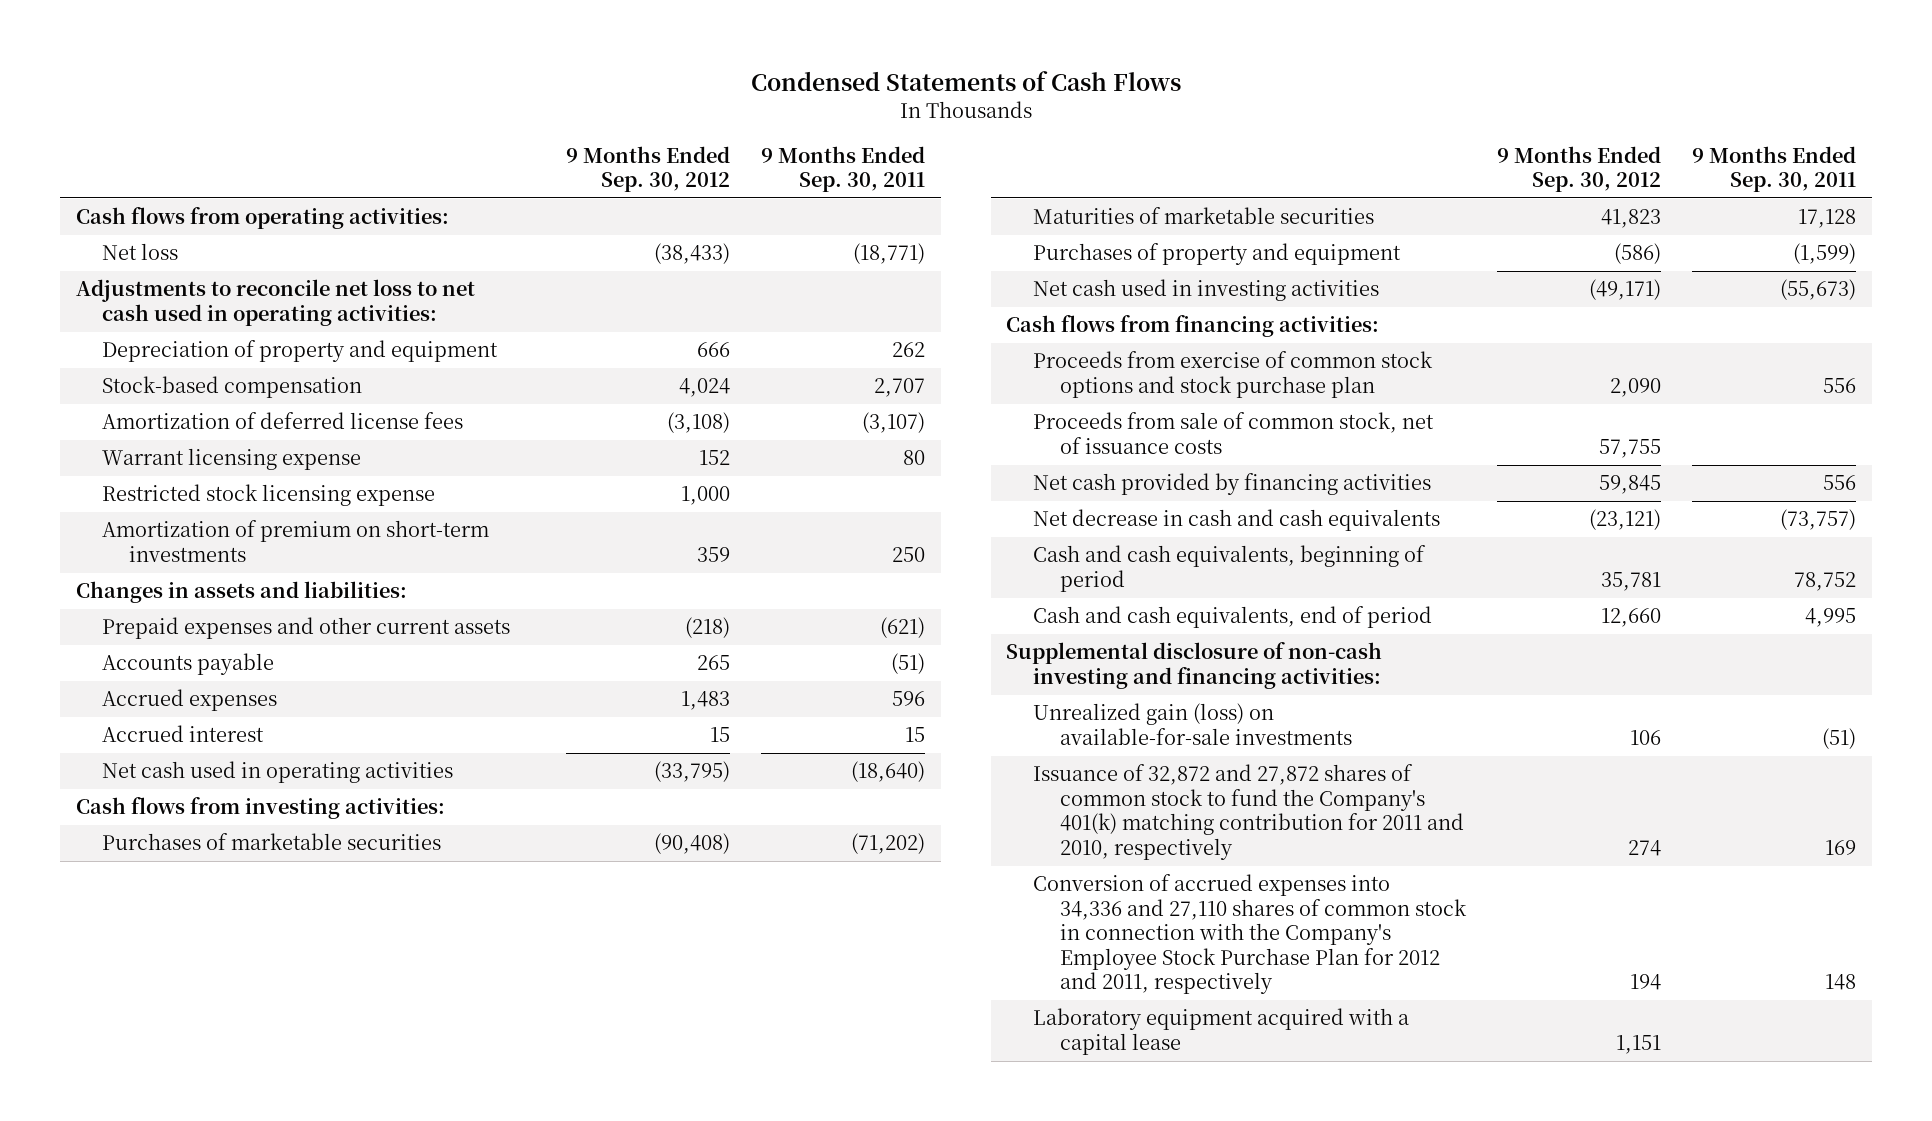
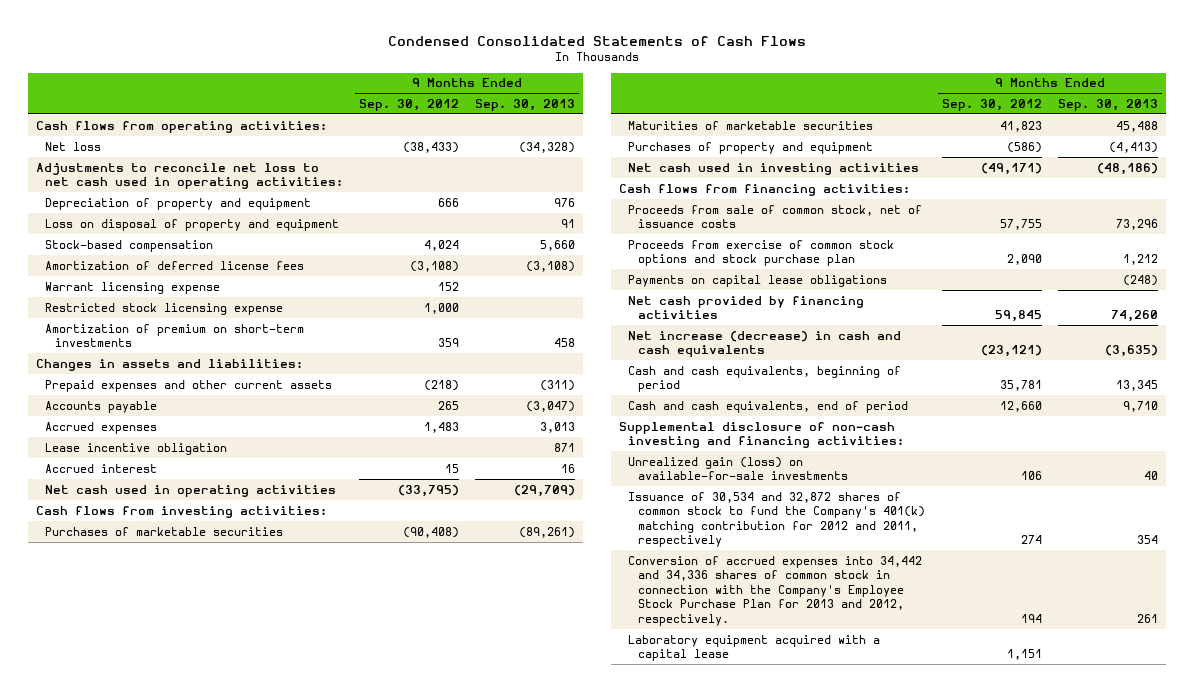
- Condensed Statements of Cash Flows
+ Condensed Consolidated Statements of Cash Flows
- | 9 Months Ended Sep. 30, 2012 | 9 Months Ended Sep. 30, 2011
+ | 9 Months Ended Sep. 30, 2012 | 9 Months Ended Sep. 30, 2013
+ Loss on disposal of property and equipment | | 91
+ Lease incentive obligation | | 871
moved down: Proceeds from exercise of common stock options and stock purchase plan | 2,090 | 1,212
+ Payments on capital lease obligations | | (248)
- Net decrease in cash and cash equivalents | (23,121) | (73,757)
+ Net increase (decrease) in cash and cash equivalents | (23,121) | (3,635)
- Issuance of 32,872 and 27,872 shares of common stock to fund the Company's 401(k) matching contribution for 2011 and 2010, respectively | 274 | 169
- Conversion of accrued expenses into 34,336 and 27,110 shares of common stock in connection with the Company's Employee Stock Purchase Plan for 2012 and 2011, respectively | 194 | 148
+ Issuance of 30,534 and 32,872 shares of common stock to fund the Company's 401(k) matching contribution for 2012 and 2011, respectively | 274 | 354
+ Conversion of accrued expenses into 34,442 and 34,336 shares of common stock in connection with the Company's Employee Stock Purchase Plan for 2013 and 2012, respectively. | 194 | 261

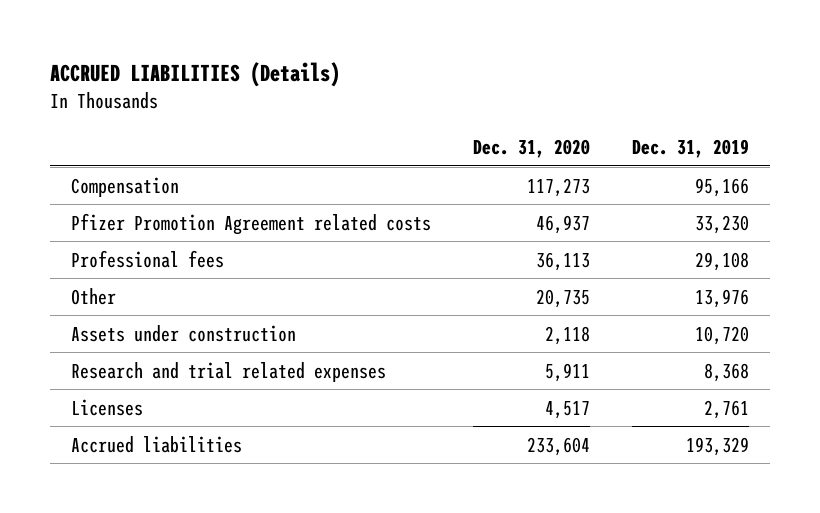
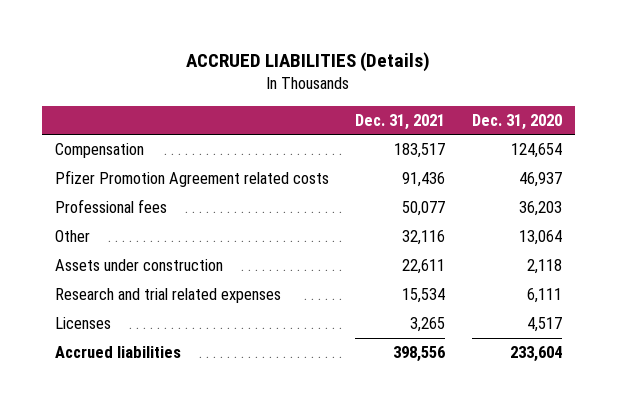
- | Dec. 31, 2020 | Dec. 31, 2019
+ | Dec. 31, 2021 | Dec. 31, 2020
- Compensation | 117,273 | 95,166
+ Compensation | 183,517 | 124,654
- Professional fees | 36,113 | 29,108
- Other | 20,735 | 13,976
+ Professional fees | 50,077 | 36,203
+ Other | 32,116 | 13,064
- Research and trial related expenses | 5,911 | 8,368
+ Research and trial related expenses | 15,534 | 6,111

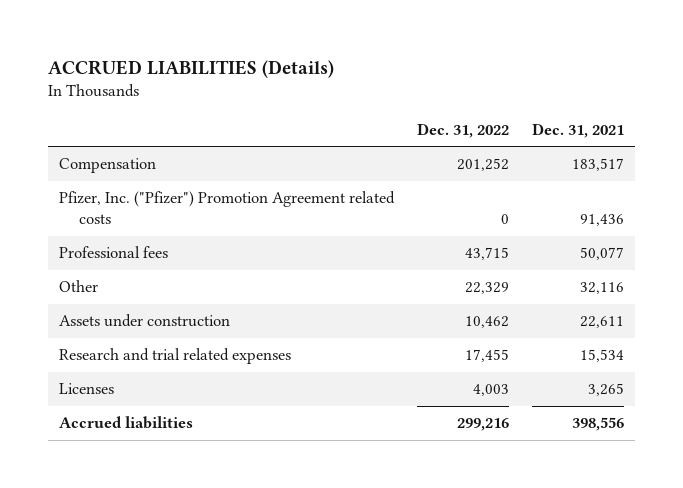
- | Dec. 31, 2021 | Dec. 31, 2020
+ | Dec. 31, 2022 | Dec. 31, 2021
- Pfizer Promotion Agreement related costs | 91,436 | 46,937
+ Pfizer, Inc. ("Pfizer") Promotion Agreement related costs | 0 | 91,436

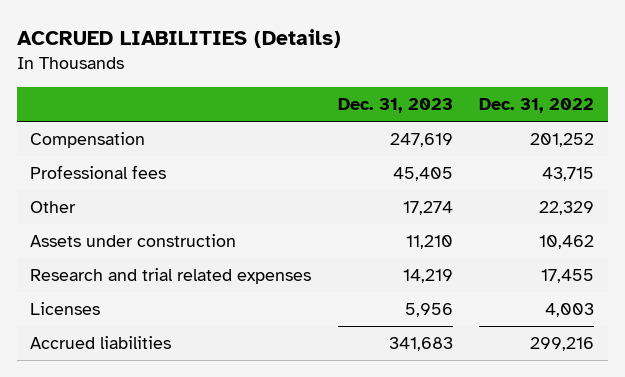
- | Dec. 31, 2022 | Dec. 31, 2021
+ | Dec. 31, 2023 | Dec. 31, 2022
- Pfizer, Inc. ("Pfizer") Promotion Agreement related costs | 0 | 91,436

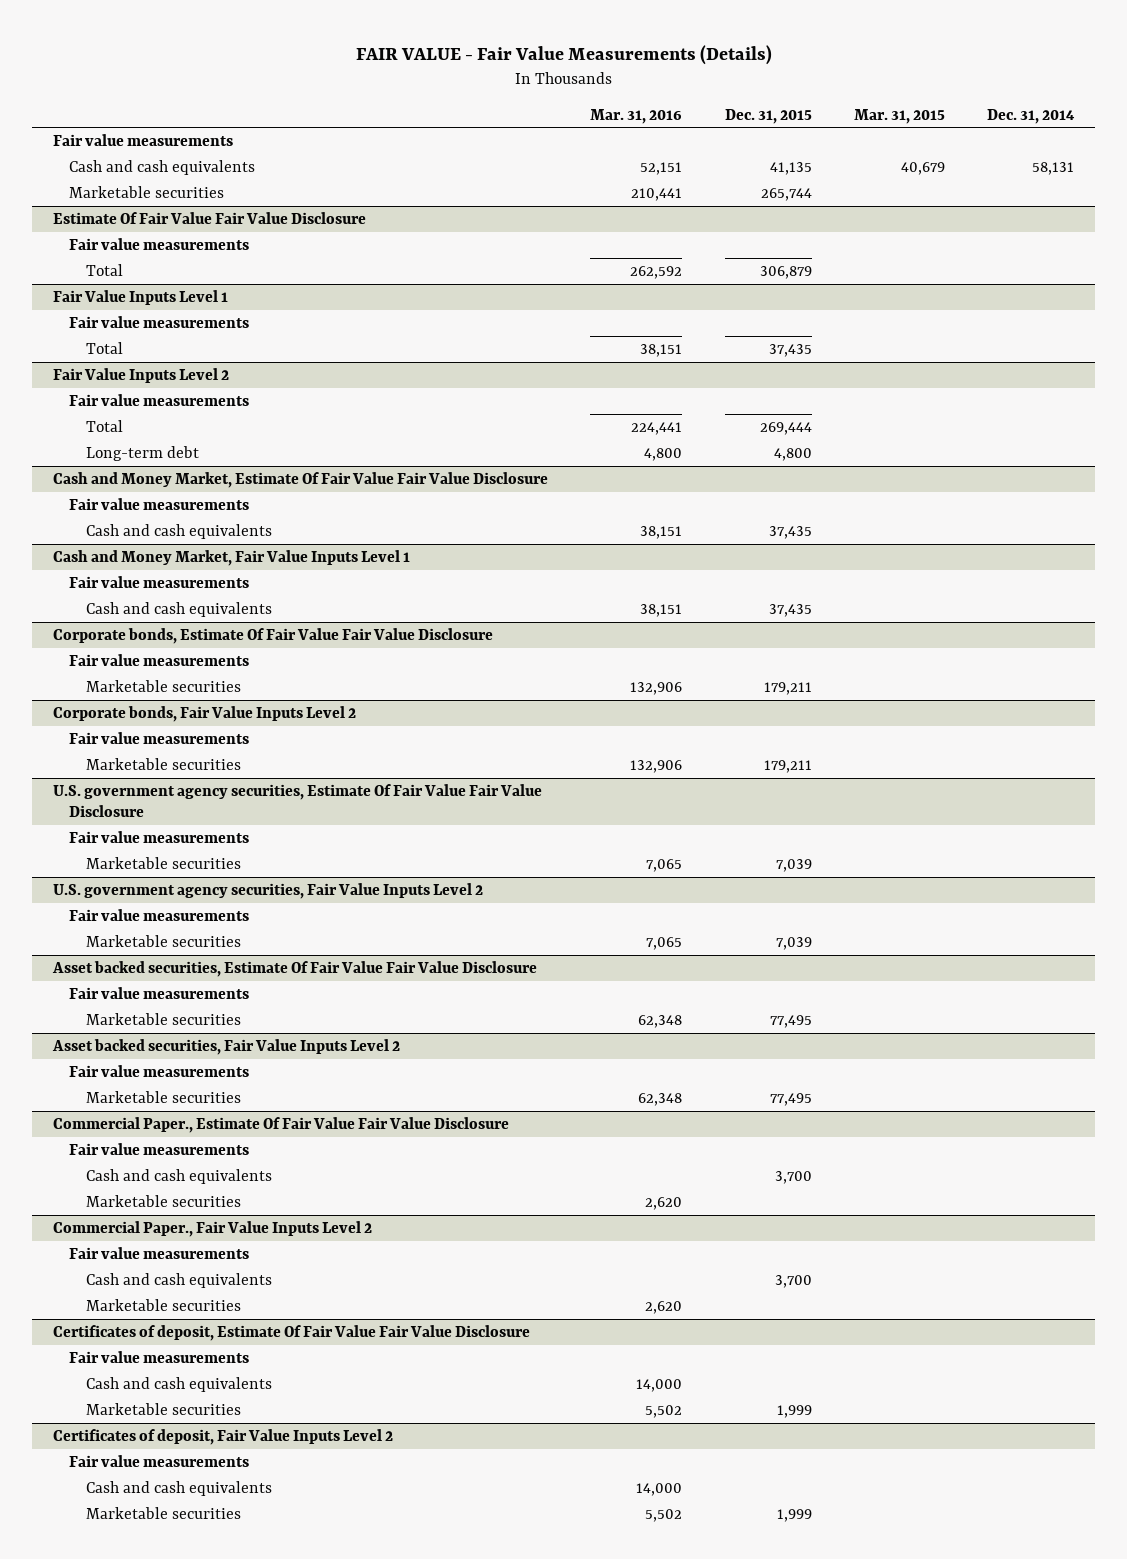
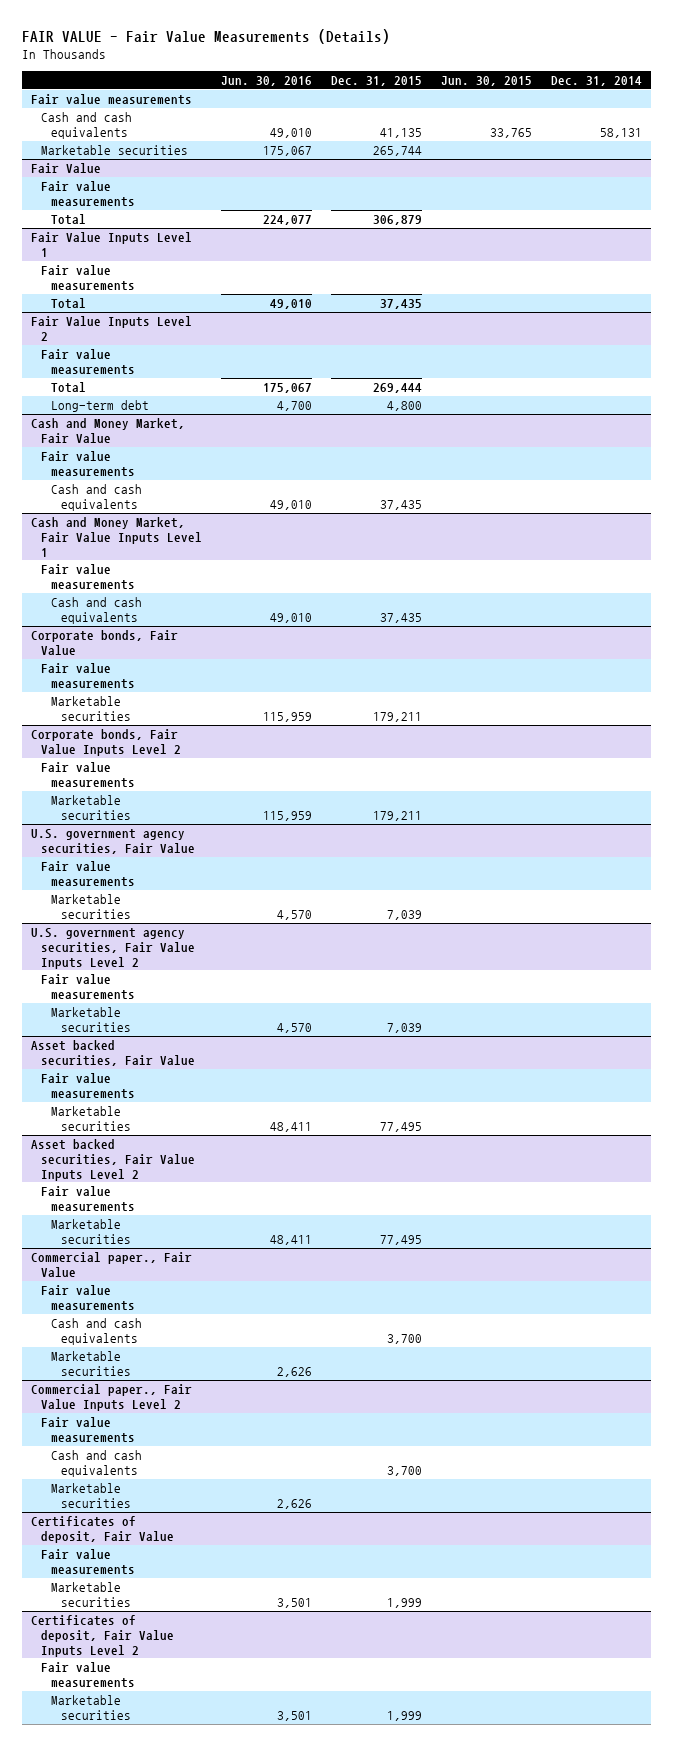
- | Mar. 31, 2016 | Dec. 31, 2015 | Mar. 31, 2015 | Dec. 31, 2014
+ | Jun. 30, 2016 | Dec. 31, 2015 | Jun. 30, 2015 | Dec. 31, 2014
- Estimate Of Fair Value Fair Value Disclosure
+ Fair Value
- Cash and Money Market, Estimate Of Fair Value Fair Value Disclosure
+ Cash and Money Market, Fair Value
- Corporate bonds, Estimate Of Fair Value Fair Value Disclosure
+ Corporate bonds, Fair Value
- U.S. government agency securities, Estimate Of Fair Value Fair Value Disclosure
+ U.S. government agency securities, Fair Value
- Asset backed securities, Estimate Of Fair Value Fair Value Disclosure
+ Asset backed securities, Fair Value
- Commercial Paper., Estimate Of Fair Value Fair Value Disclosure
+ Commercial paper., Fair Value
- Commercial Paper., Fair Value Inputs Level 2
+ Commercial paper., Fair Value Inputs Level 2
- Certificates of deposit, Estimate Of Fair Value Fair Value Disclosure
+ Certificates of deposit, Fair Value
- Cash and cash equivalents | 14,000 | | |
@ Certificates of deposit, Fair Value Inputs Level 2
- Cash and cash equivalents | 14,000 | | |

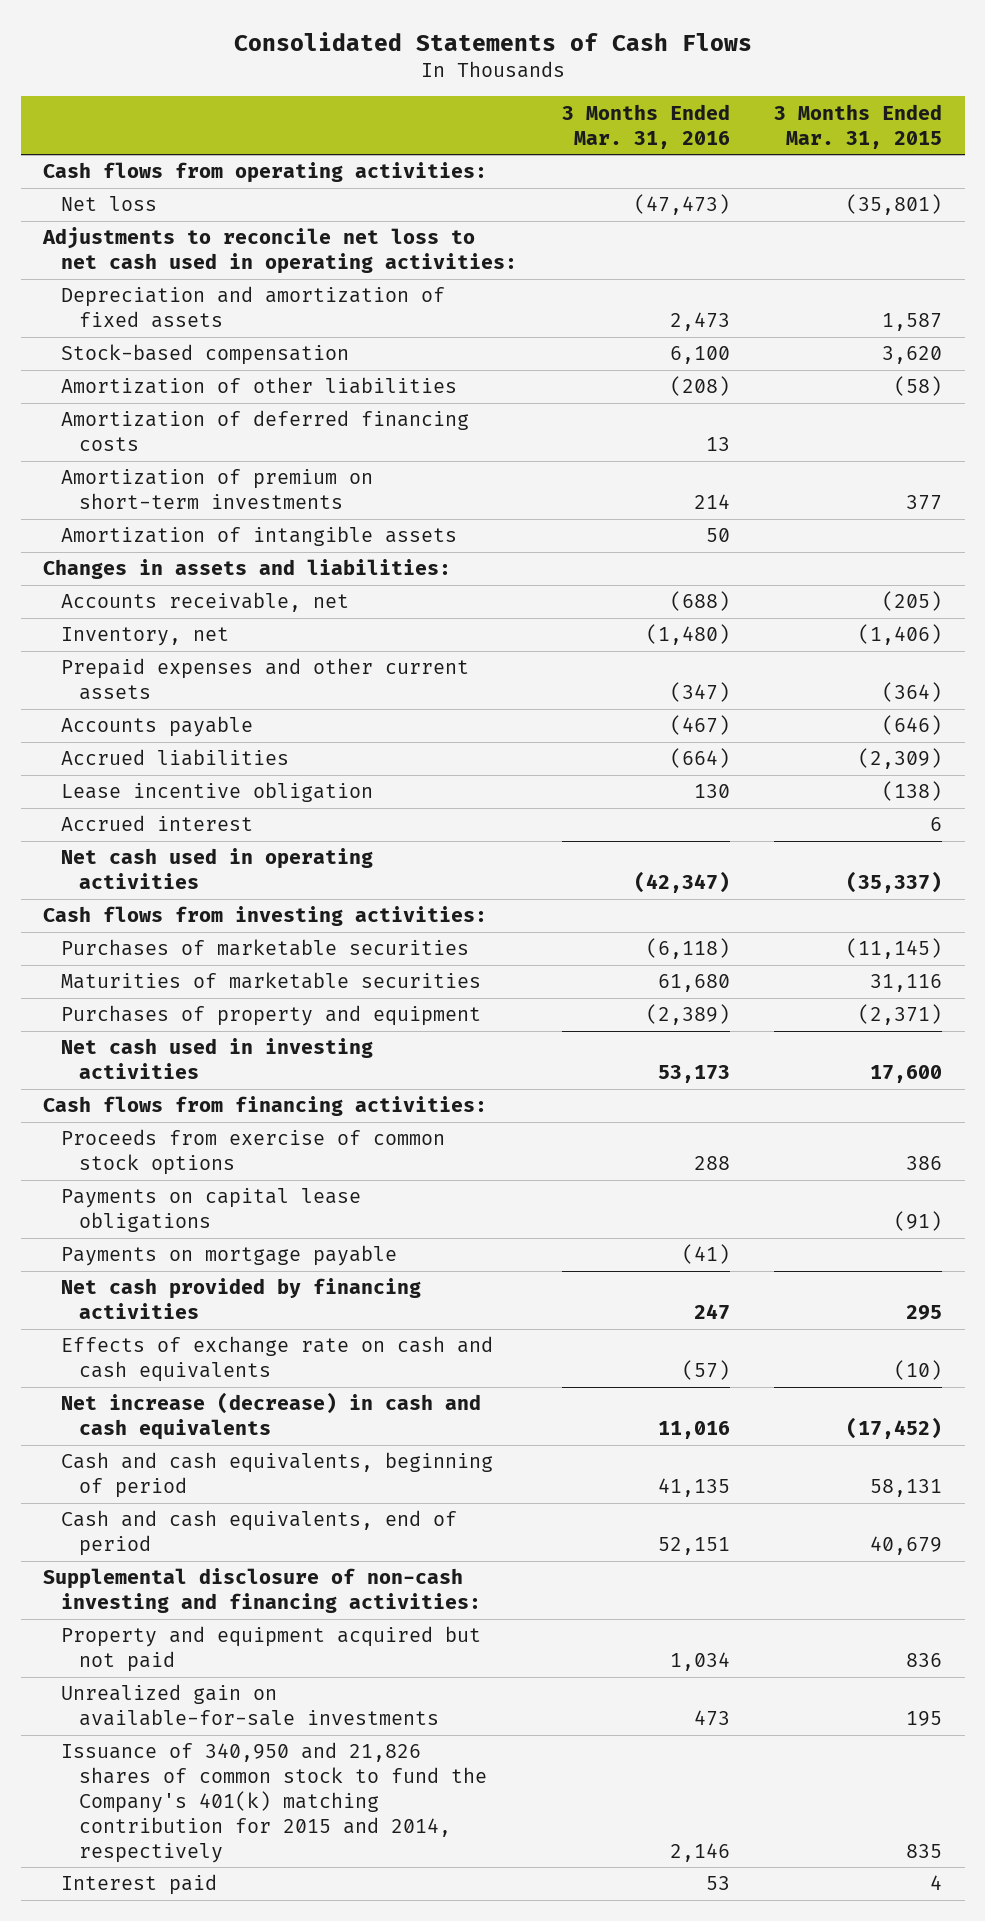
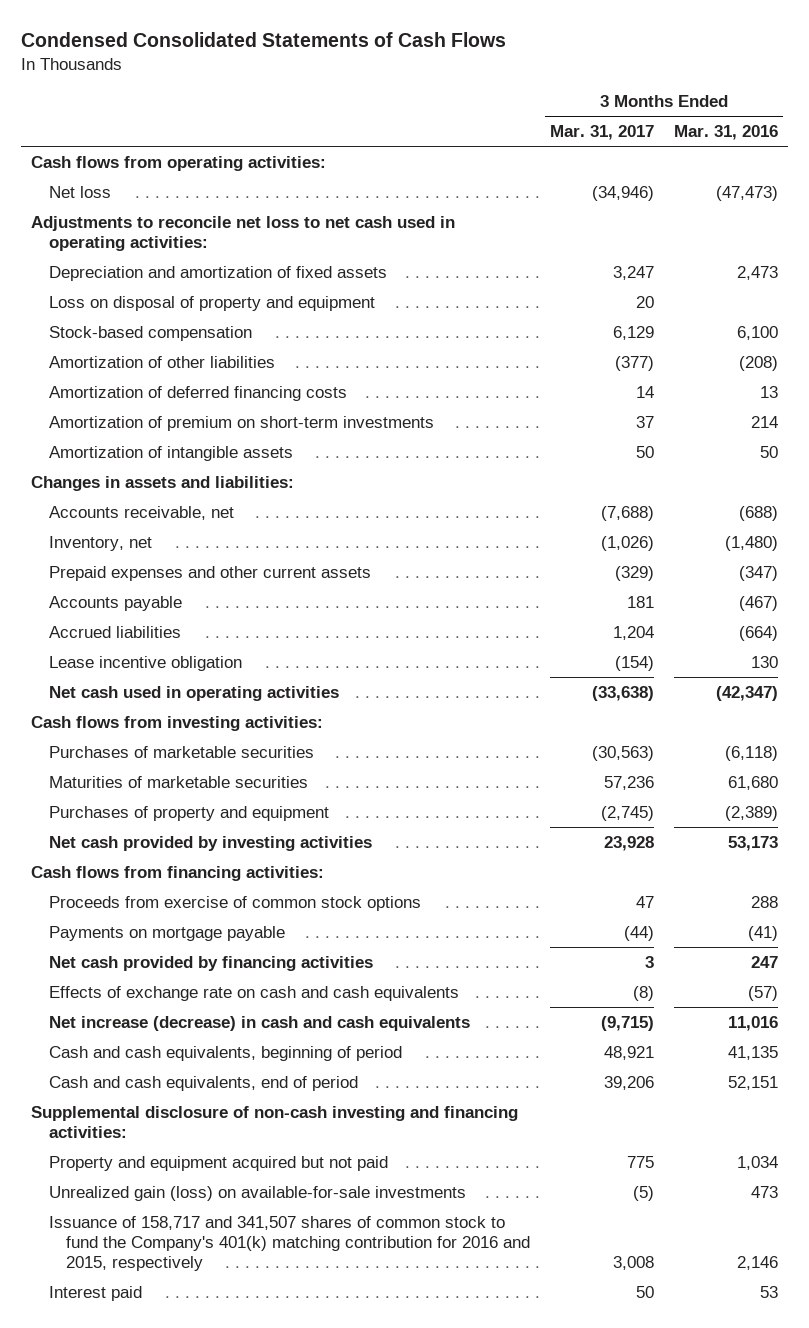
- Consolidated Statements of Cash Flows
+ Condensed Consolidated Statements of Cash Flows
- | 3 Months Ended Mar. 31, 2016 | 3 Months Ended Mar. 31, 2015
+ | 3 Months Ended Mar. 31, 2017 | 3 Months Ended Mar. 31, 2016
+ Loss on disposal of property and equipment | 20 |
- Accrued interest | | 6
- Net cash used in investing activities | 53,173 | 17,600
+ Net cash provided by investing activities | 23,928 | 53,173
- Payments on capital lease obligations | | (91)
- Unrealized gain on available-for-sale investments | 473 | 195
- Issuance of 340,950 and 21,826 shares of common stock to fund the Company's 401(k) matching contribution for 2015 and 2014, respectively | 2,146 | 835
+ Unrealized gain (loss) on available-for-sale investments | (5) | 473
+ Issuance of 158,717 and 341,507 shares of common stock to fund the Company's 401(k) matching contribution for 2016 and 2015, respectively | 3,008 | 2,146

